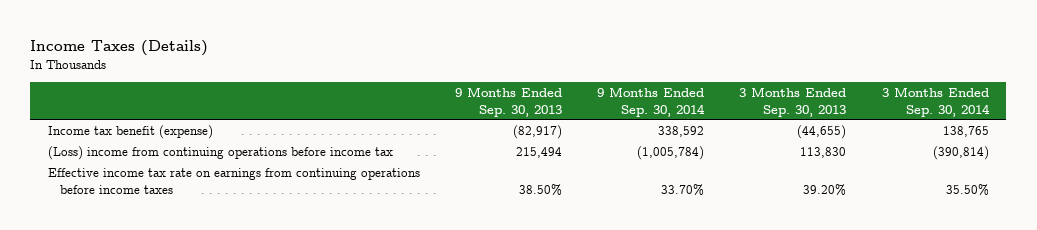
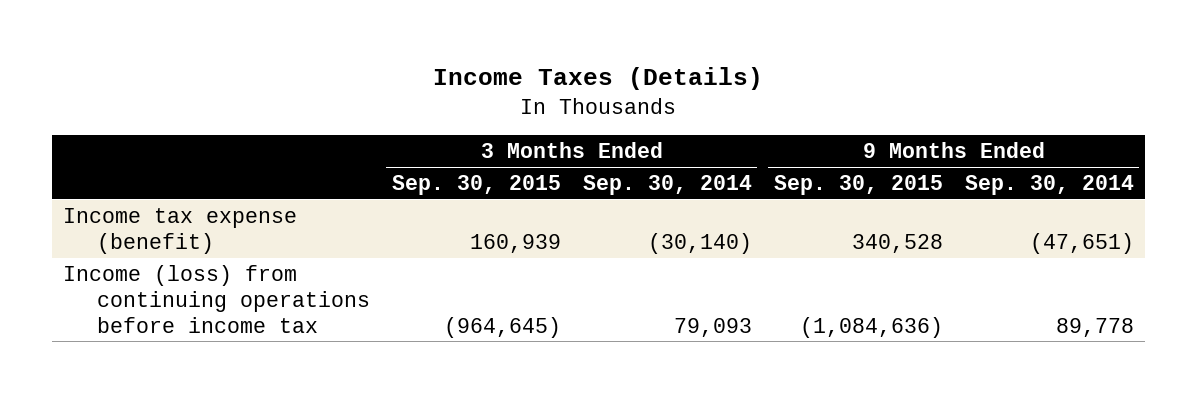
- | 9 Months Ended Sep. 30, 2013 | 9 Months Ended Sep. 30, 2014 | 3 Months Ended Sep. 30, 2013 | 3 Months Ended Sep. 30, 2014
+ | 3 Months Ended Sep. 30, 2015 | 3 Months Ended Sep. 30, 2014 | 9 Months Ended Sep. 30, 2015 | 9 Months Ended Sep. 30, 2014
- Income tax benefit (expense) | (82,917) | 338,592 | (44,655) | 138,765
- (Loss) income from continuing operations before income tax | 215,494 | (1,005,784) | 113,830 | (390,814)
- Effective income tax rate on earnings from continuing operations before income taxes | 38.50% | 33.70% | 39.20% | 35.50%
+ Income tax expense (benefit) | 160,939 | (30,140) | 340,528 | (47,651)
+ Income (loss) from continuing operations before income tax | (964,645) | 79,093 | (1,084,636) | 89,778

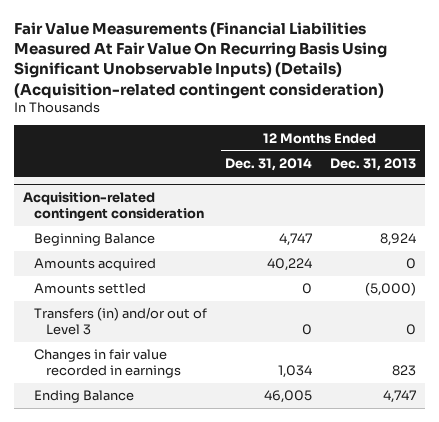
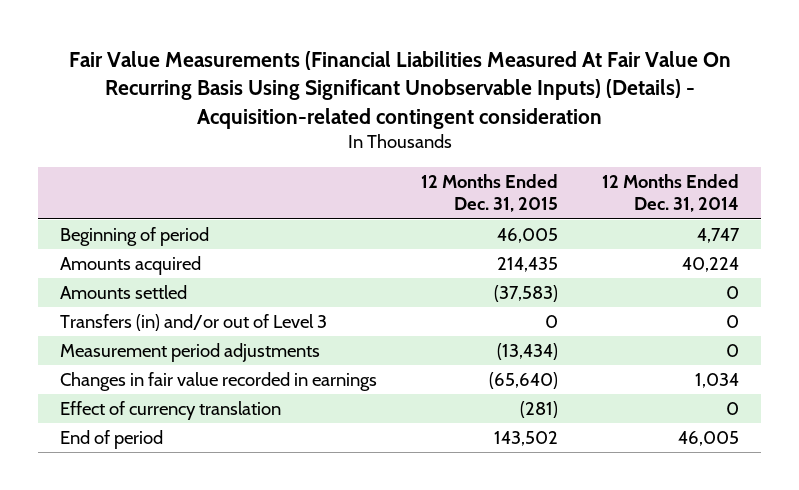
- Fair Value Measurements (Financial Liabilities Measured At Fair Value On Recurring Basis Using Significant Unobservable Inputs) (Details) (Acquisition-related contingent consideration)
+ Fair Value Measurements (Financial Liabilities Measured At Fair Value On Recurring Basis Using Significant Unobservable Inputs) (Details) - Acquisition-related contingent consideration
- | 12 Months Ended Dec. 31, 2014 | 12 Months Ended Dec. 31, 2013
+ | 12 Months Ended Dec. 31, 2015 | 12 Months Ended Dec. 31, 2014
- Acquisition-related contingent consideration
- Beginning Balance | 4,747 | 8,924
+ Beginning of period | 46,005 | 4,747
+ Measurement period adjustments | (13,434) | 0
- Ending Balance | 46,005 | 4,747
+ Effect of currency translation | (281) | 0
+ End of period | 143,502 | 46,005

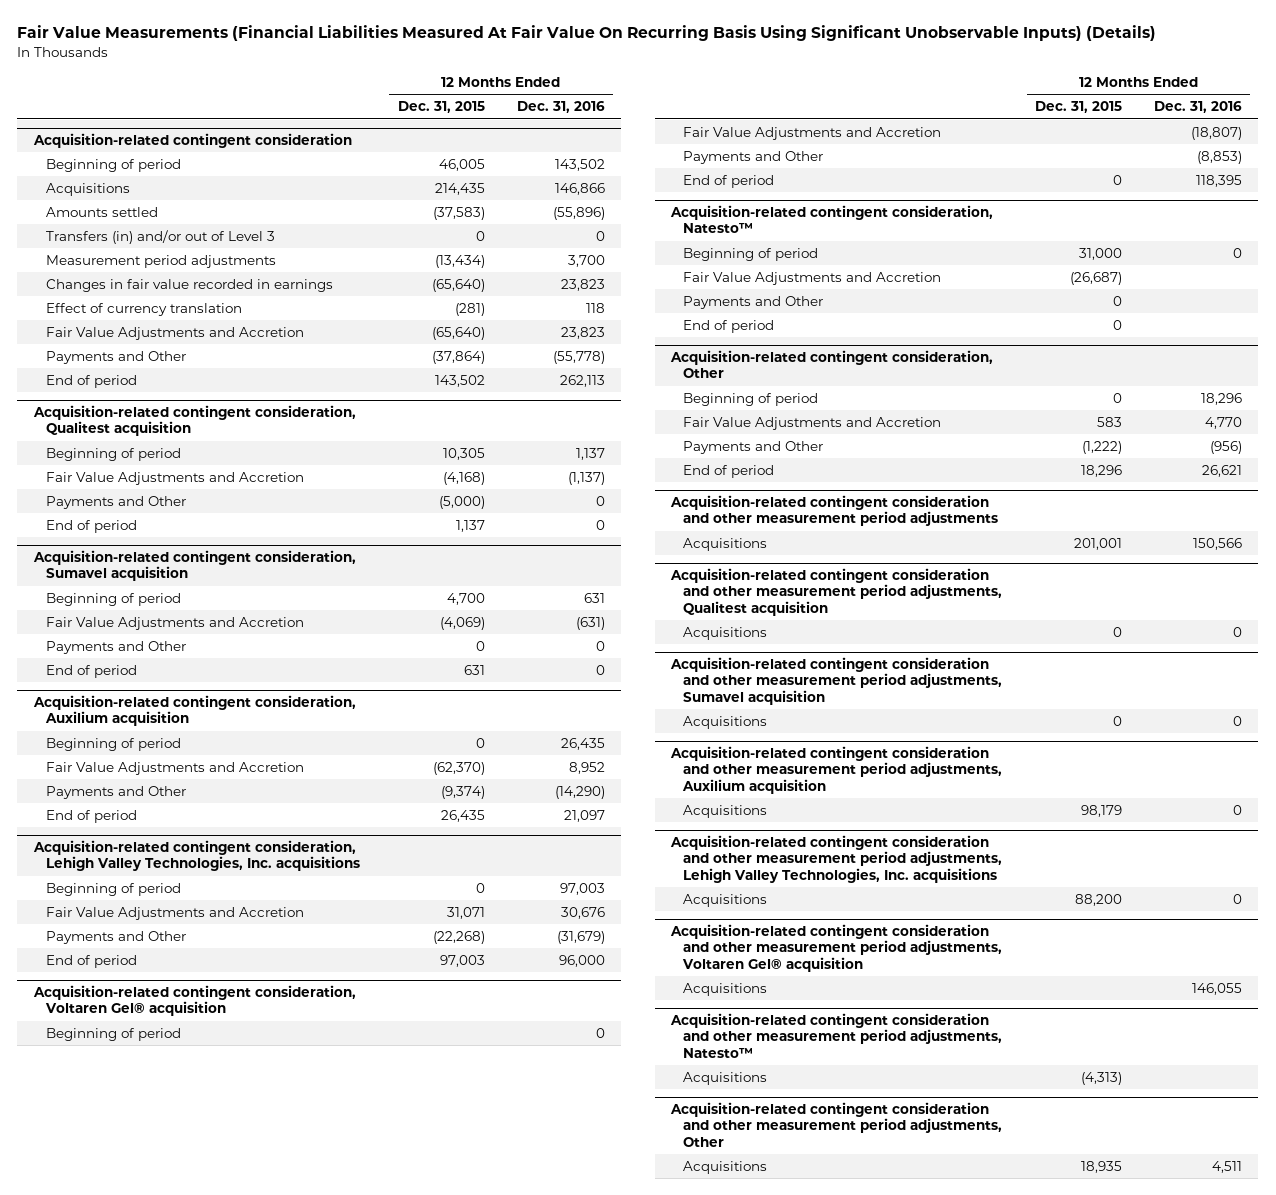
- Fair Value Measurements (Financial Liabilities Measured At Fair Value On Recurring Basis Using Significant Unobservable Inputs) (Details) - Acquisition-related contingent consideration
+ Fair Value Measurements (Financial Liabilities Measured At Fair Value On Recurring Basis Using Significant Unobservable Inputs) (Details)
- | 12 Months Ended Dec. 31, 2015 | 12 Months Ended Dec. 31, 2014
+ | 12 Months Ended Dec. 31, 2015 | 12 Months Ended Dec. 31, 2016
+ Acquisition-related contingent consideration
- Amounts acquired | 214,435 | 40,224
+ Acquisitions | 214,435 | 146,866
+ Fair Value Adjustments and Accretion | (65,640) | 23,823
+ Payments and Other | (37,864) | (55,778)
+ Acquisition-related contingent consideration, Qualitest acquisition
+ Beginning of period | 10,305 | 1,137
+ Fair Value Adjustments and Accretion | (4,168) | (1,137)
+ Payments and Other | (5,000) | 0
+ End of period | 1,137 | 0
+ Acquisition-related contingent consideration, Sumavel acquisition
+ Beginning of period | 4,700 | 631
+ Fair Value Adjustments and Accretion | (4,069) | (631)
+ Payments and Other | 0 | 0
+ End of period | 631 | 0
+ Acquisition-related contingent consideration, Auxilium acquisition
+ Beginning of period | 0 | 26,435
+ Fair Value Adjustments and Accretion | (62,370) | 8,952
+ Payments and Other | (9,374) | (14,290)
+ End of period | 26,435 | 21,097
+ Acquisition-related contingent consideration, Lehigh Valley Technologies, Inc. acquisitions
+ Beginning of period | 0 | 97,003
+ Fair Value Adjustments and Accretion | 31,071 | 30,676
+ Payments and Other | (22,268) | (31,679)
+ End of period | 97,003 | 96,000
+ Acquisition-related contingent consideration, Voltaren Gel® acquisition
+ Beginning of period | | 0
+ Fair Value Adjustments and Accretion | | (18,807)
+ Payments and Other | | (8,853)
+ End of period | 0 | 118,395
+ Acquisition-related contingent consideration, Natesto™
+ Beginning of period | 31,000 | 0
+ Fair Value Adjustments and Accretion | (26,687) |
+ Payments and Other | 0 |
+ End of period | 0 |
+ Acquisition-related contingent consideration, Other
+ Beginning of period | 0 | 18,296
+ Fair Value Adjustments and Accretion | 583 | 4,770
+ Payments and Other | (1,222) | (956)
+ End of period | 18,296 | 26,621
+ Acquisition-related contingent consideration and other measurement period adjustments
+ Acquisitions | 201,001 | 150,566
+ Acquisition-related contingent consideration and other measurement period adjustments, Qualitest acquisition
+ Acquisitions | 0 | 0
+ Acquisition-related contingent consideration and other measurement period adjustments, Sumavel acquisition
+ Acquisitions | 0 | 0
+ Acquisition-related contingent consideration and other measurement period adjustments, Auxilium acquisition
+ Acquisitions | 98,179 | 0
+ Acquisition-related contingent consideration and other measurement period adjustments, Lehigh Valley Technologies, Inc. acquisitions
+ Acquisitions | 88,200 | 0
+ Acquisition-related contingent consideration and other measurement period adjustments, Voltaren Gel® acquisition
+ Acquisitions | | 146,055
+ Acquisition-related contingent consideration and other measurement period adjustments, Natesto™
+ Acquisitions | (4,313) |
+ Acquisition-related contingent consideration and other measurement period adjustments, Other
+ Acquisitions | 18,935 | 4,511

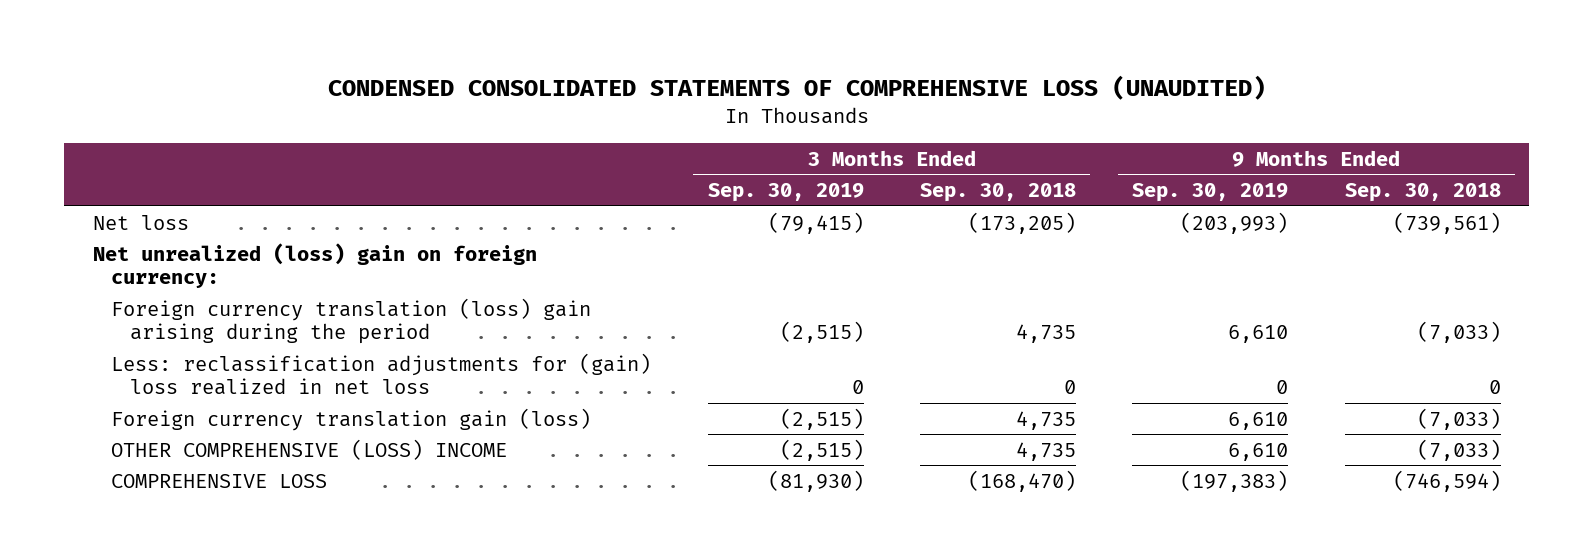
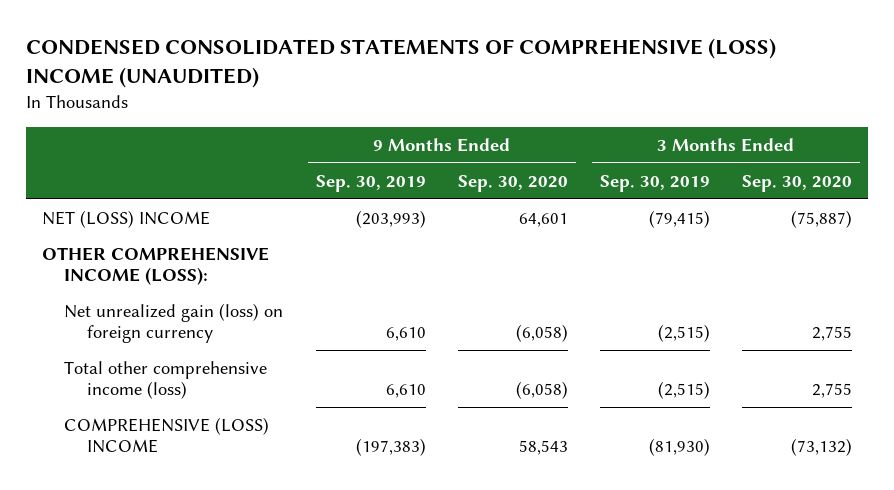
- CONDENSED CONSOLIDATED STATEMENTS OF COMPREHENSIVE LOSS (UNAUDITED)
+ CONDENSED CONSOLIDATED STATEMENTS OF COMPREHENSIVE (LOSS) INCOME (UNAUDITED)
- | 3 Months Ended Sep. 30, 2019 | 3 Months Ended Sep. 30, 2018 | 9 Months Ended Sep. 30, 2019 | 9 Months Ended Sep. 30, 2018
+ | 9 Months Ended Sep. 30, 2019 | 9 Months Ended Sep. 30, 2020 | 3 Months Ended Sep. 30, 2019 | 3 Months Ended Sep. 30, 2020
- Net loss | (79,415) | (173,205) | (203,993) | (739,561)
- Net unrealized (loss) gain on foreign currency:
- Foreign currency translation (loss) gain arising during the period | (2,515) | 4,735 | 6,610 | (7,033)
- Less: reclassification adjustments for (gain) loss realized in net loss | 0 | 0 | 0 | 0
- Foreign currency translation gain (loss) | (2,515) | 4,735 | 6,610 | (7,033)
- OTHER COMPREHENSIVE (LOSS) INCOME | (2,515) | 4,735 | 6,610 | (7,033)
- COMPREHENSIVE LOSS | (81,930) | (168,470) | (197,383) | (746,594)
+ NET (LOSS) INCOME | (203,993) | 64,601 | (79,415) | (75,887)
+ OTHER COMPREHENSIVE INCOME (LOSS):
+ Net unrealized gain (loss) on foreign currency | 6,610 | (6,058) | (2,515) | 2,755
+ Total other comprehensive income (loss) | 6,610 | (6,058) | (2,515) | 2,755
+ COMPREHENSIVE (LOSS) INCOME | (197,383) | 58,543 | (81,930) | (73,132)

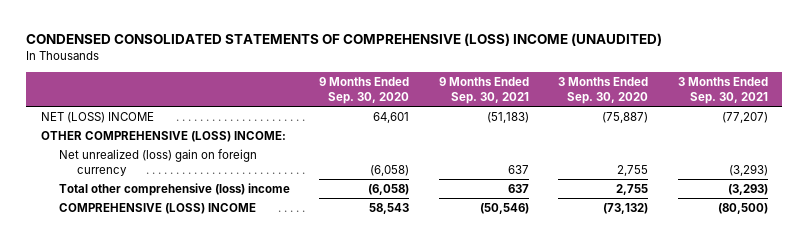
- | 9 Months Ended Sep. 30, 2019 | 9 Months Ended Sep. 30, 2020 | 3 Months Ended Sep. 30, 2019 | 3 Months Ended Sep. 30, 2020
+ | 9 Months Ended Sep. 30, 2020 | 9 Months Ended Sep. 30, 2021 | 3 Months Ended Sep. 30, 2020 | 3 Months Ended Sep. 30, 2021
- OTHER COMPREHENSIVE INCOME (LOSS):
- Net unrealized gain (loss) on foreign currency | 6,610 | (6,058) | (2,515) | 2,755
- Total other comprehensive income (loss) | 6,610 | (6,058) | (2,515) | 2,755
+ OTHER COMPREHENSIVE (LOSS) INCOME:
+ Net unrealized (loss) gain on foreign currency | (6,058) | 637 | 2,755 | (3,293)
+ Total other comprehensive (loss) income | (6,058) | 637 | 2,755 | (3,293)

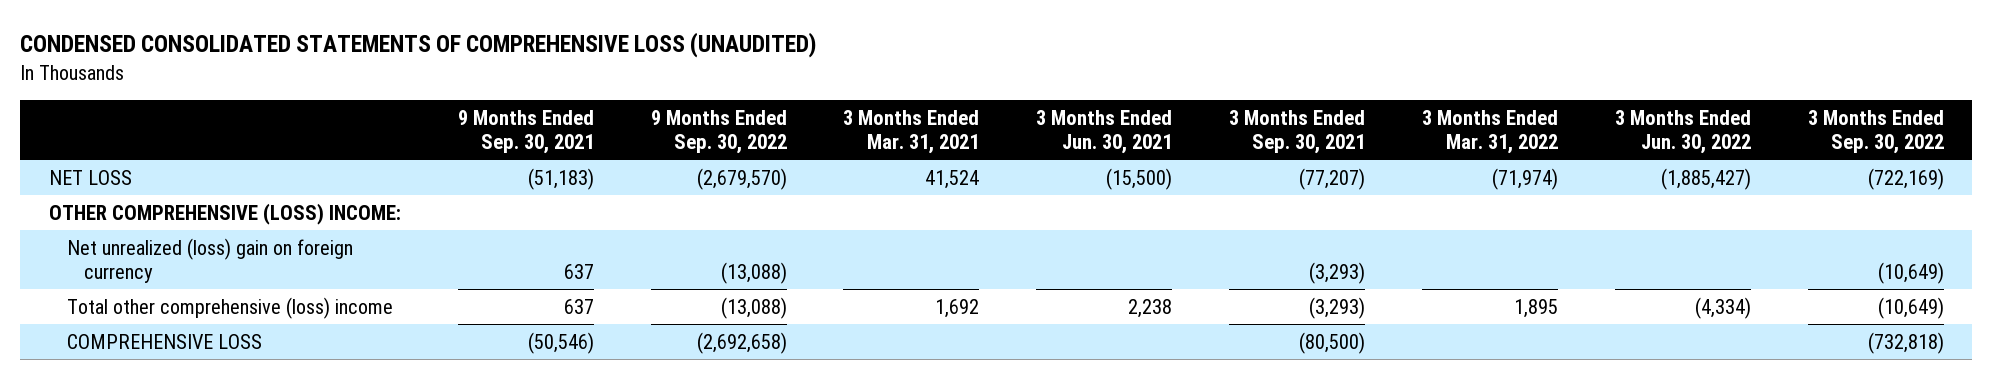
- CONDENSED CONSOLIDATED STATEMENTS OF COMPREHENSIVE (LOSS) INCOME (UNAUDITED)
+ CONDENSED CONSOLIDATED STATEMENTS OF COMPREHENSIVE LOSS (UNAUDITED)
- | 9 Months Ended Sep. 30, 2020 | 9 Months Ended Sep. 30, 2021 | 3 Months Ended Sep. 30, 2020 | 3 Months Ended Sep. 30, 2021
+ | 9 Months Ended Sep. 30, 2021 | 9 Months Ended Sep. 30, 2022 | 3 Months Ended Mar. 31, 2021 | 3 Months Ended Jun. 30, 2021 | 3 Months Ended Sep. 30, 2021 | 3 Months Ended Mar. 31, 2022 | 3 Months Ended Jun. 30, 2022 | 3 Months Ended Sep. 30, 2022
- NET (LOSS) INCOME | 64,601 | (51,183) | (75,887) | (77,207)
+ NET LOSS | (51,183) | (2,679,570) | 41,524 | (15,500) | (77,207) | (71,974) | (1,885,427) | (722,169)
- COMPREHENSIVE (LOSS) INCOME | 58,543 | (50,546) | (73,132) | (80,500)
+ COMPREHENSIVE LOSS | (50,546) | (2,692,658) | | | (80,500) | | | (732,818)

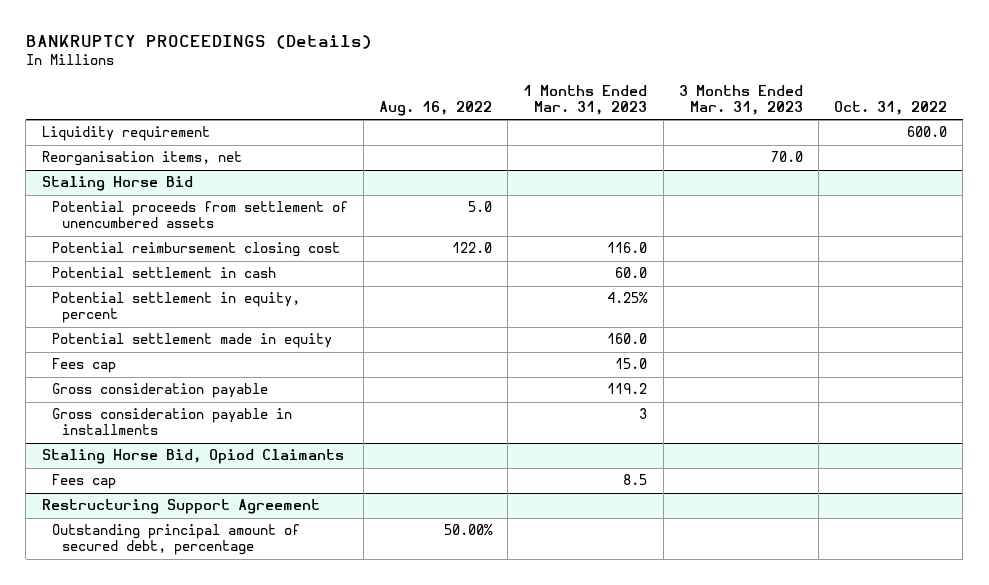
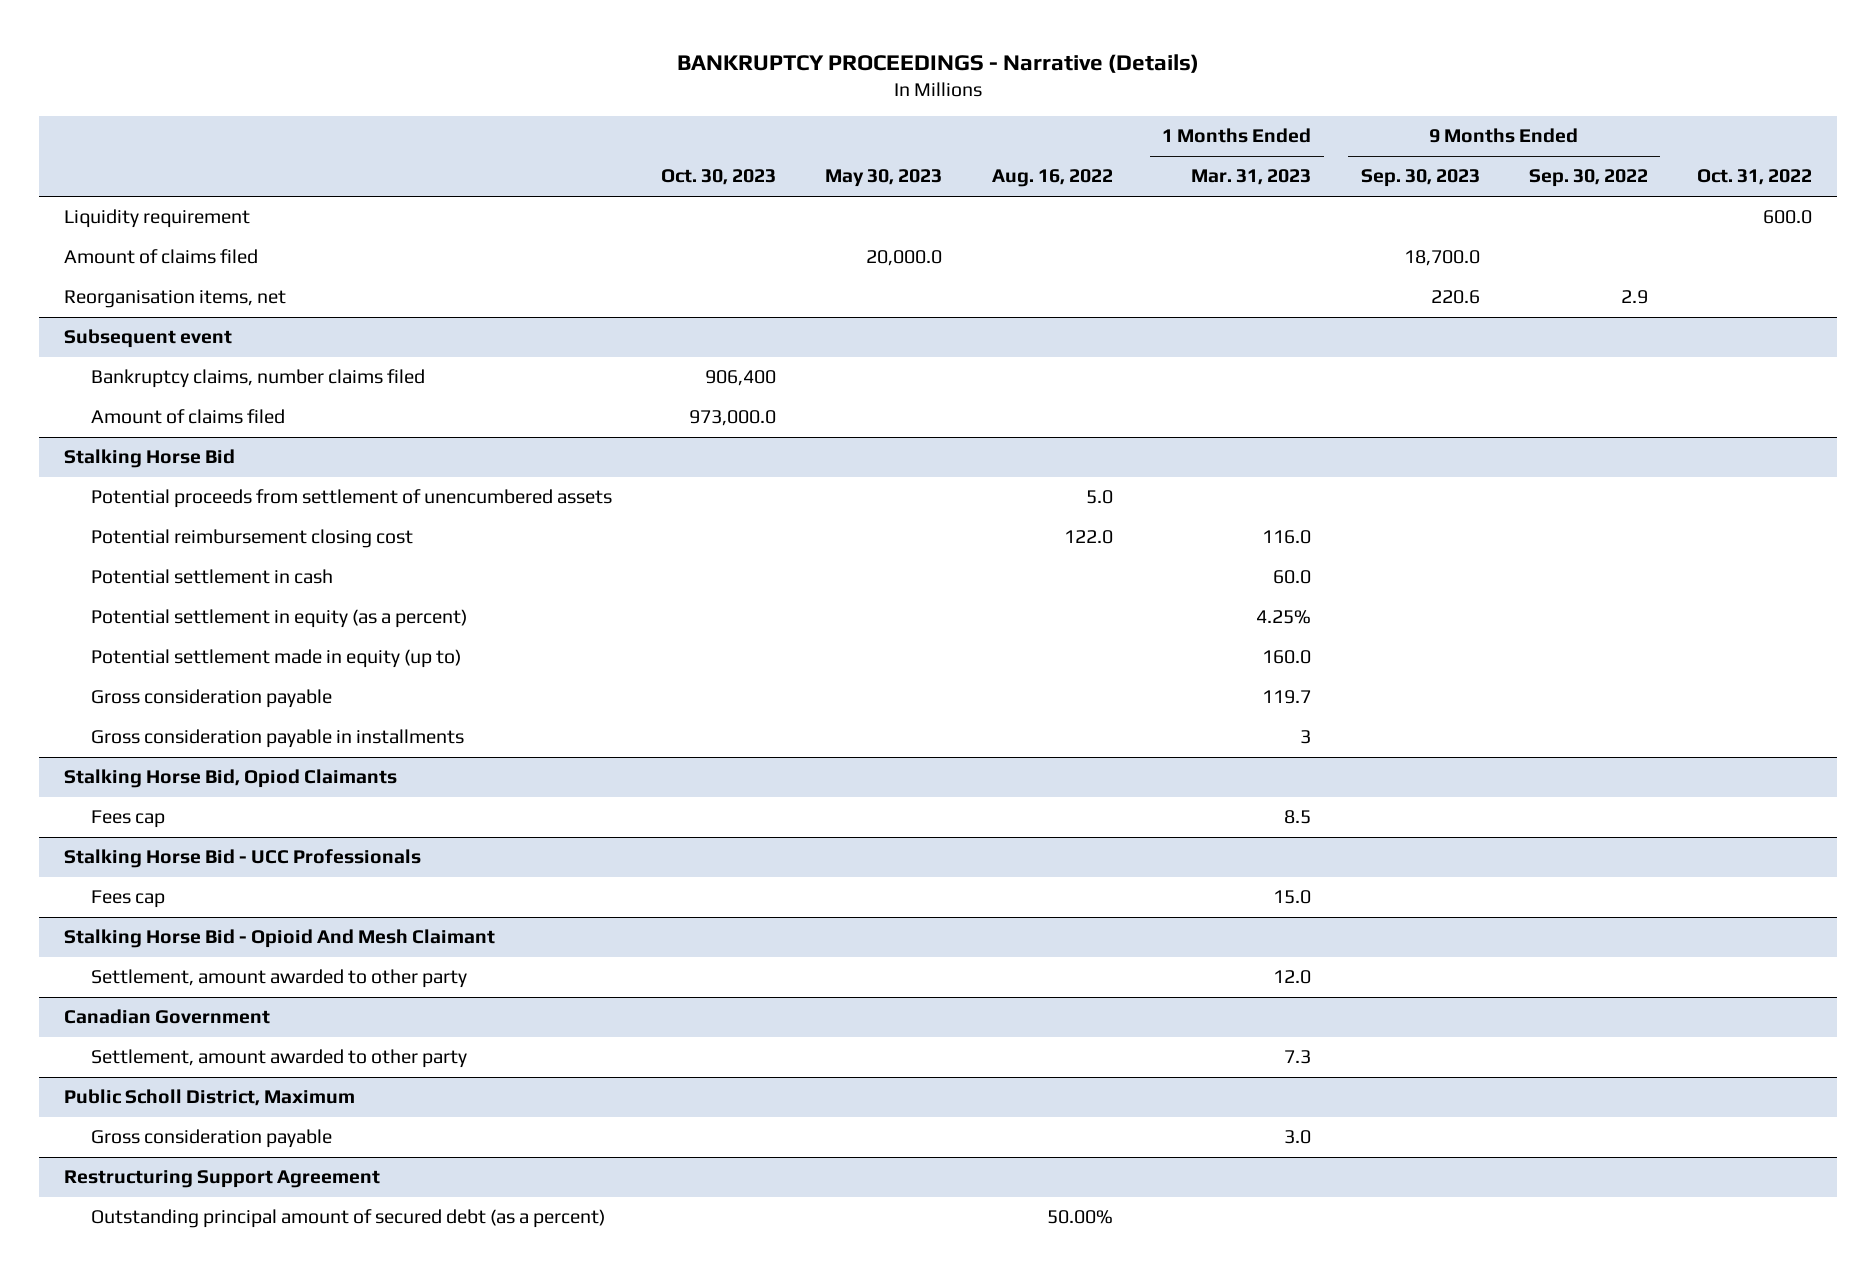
- BANKRUPTCY PROCEEDINGS (Details)
+ BANKRUPTCY PROCEEDINGS - Narrative (Details)
- | Aug. 16, 2022 | 1 Months Ended Mar. 31, 2023 | 3 Months Ended Mar. 31, 2023 | Oct. 31, 2022
+ | Oct. 30, 2023 | May 30, 2023 | Aug. 16, 2022 | 1 Months Ended Mar. 31, 2023 | 9 Months Ended Sep. 30, 2023 | 9 Months Ended Sep. 30, 2022 | Oct. 31, 2022
+ Amount of claims filed | | 20,000.0 | | | 18,700.0 | |
- Staling Horse Bid
+ Subsequent event
+ Bankruptcy claims, number claims filed | 906,400 | | | | | |
+ Amount of claims filed | 973,000.0 | | | | | |
+ Stalking Horse Bid
- Potential settlement in equity, percent | | 4.25% | |
- Potential settlement made in equity | | 160.0 | |
- Fees cap | | 15.0 | |
- Gross consideration payable | | 119.2 | |
+ Potential settlement in equity (as a percent) | | | | 4.25% | | |
+ Potential settlement made in equity (up to) | | | | 160.0 | | |
+ Gross consideration payable | | | | 119.7 | | |
- Staling Horse Bid, Opiod Claimants
+ Stalking Horse Bid, Opiod Claimants
+ Stalking Horse Bid - UCC Professionals
+ Fees cap | | | | 15.0 | | |
+ Stalking Horse Bid - Opioid And Mesh Claimant
+ Settlement, amount awarded to other party | | | | 12.0 | | |
+ Canadian Government
+ Settlement, amount awarded to other party | | | | 7.3 | | |
+ Public Scholl District, Maximum
+ Gross consideration payable | | | | 3.0 | | |
@ Restructuring Support Agreement
- Outstanding principal amount of secured debt, percentage | 50.00% | | |
+ Outstanding principal amount of secured debt (as a percent) | | | 50.00% | | | |

